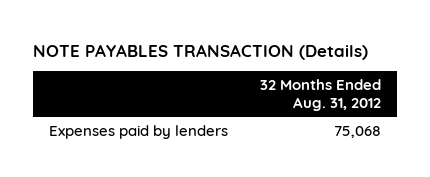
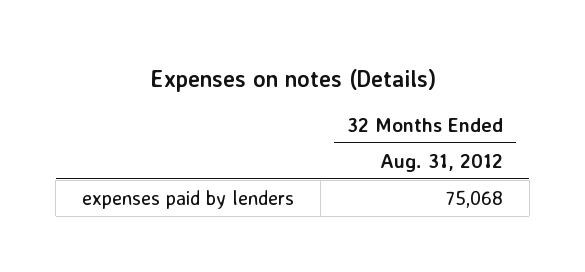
- NOTE PAYABLES TRANSACTION (Details)
+ Expenses on notes (Details)
- Expenses paid by lenders | 75,068
+ expenses paid by lenders | 75,068

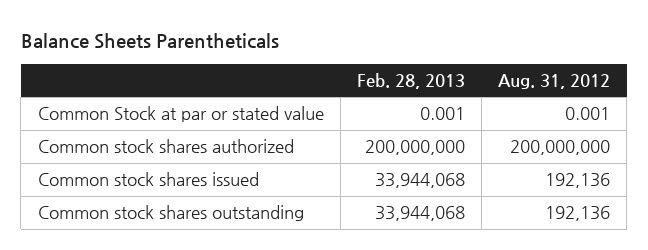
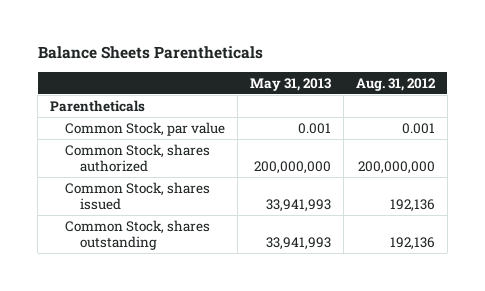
- | Feb. 28, 2013 | Aug. 31, 2012
+ | May 31, 2013 | Aug. 31, 2012
- Common Stock at par or stated value | 0.001 | 0.001
- Common stock shares authorized | 200,000,000 | 200,000,000
- Common stock shares issued | 33,944,068 | 192,136
- Common stock shares outstanding | 33,944,068 | 192,136
+ Parentheticals
+ Common Stock, par value | 0.001 | 0.001
+ Common Stock, shares authorized | 200,000,000 | 200,000,000
+ Common Stock, shares issued | 33,941,993 | 192,136
+ Common Stock, shares outstanding | 33,941,993 | 192,136

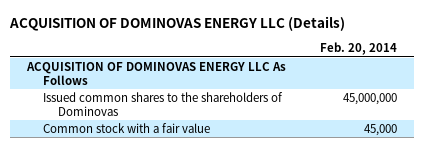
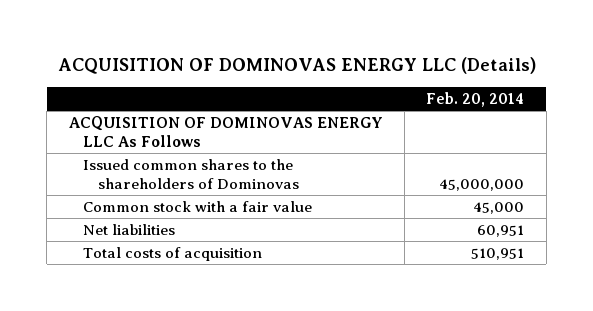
+ Net liabilities | 60,951
+ Total costs of acquisition | 510,951

